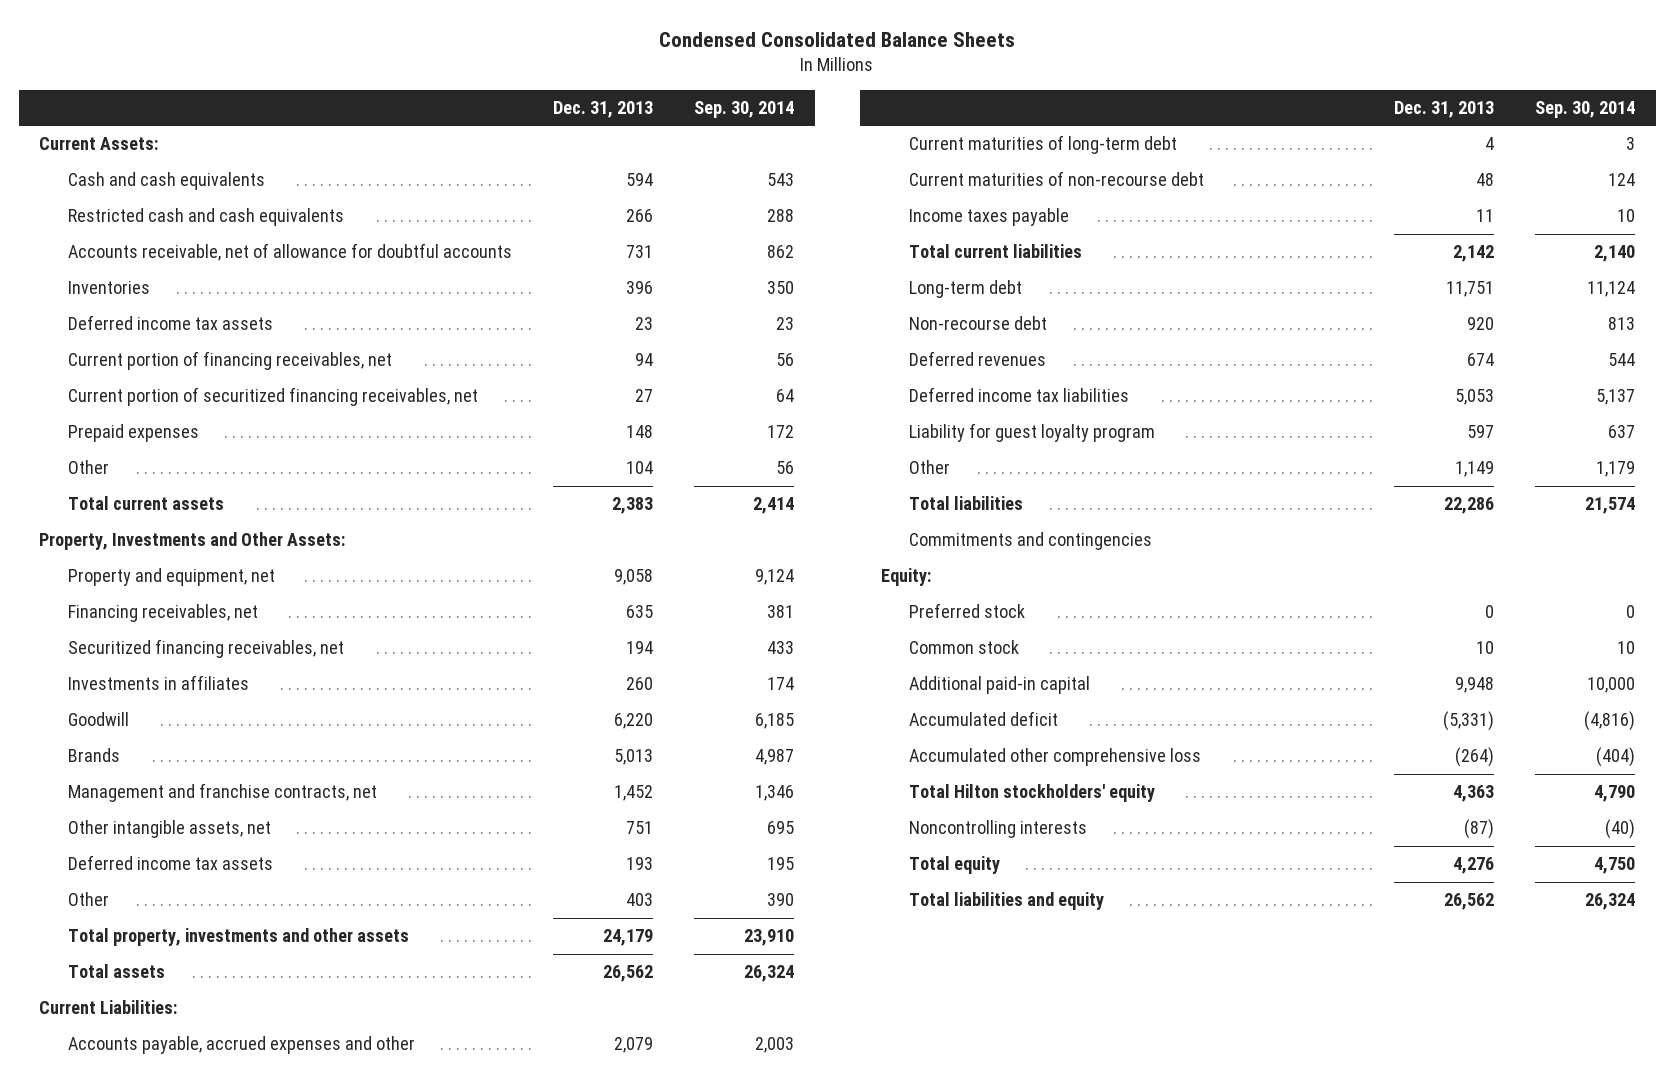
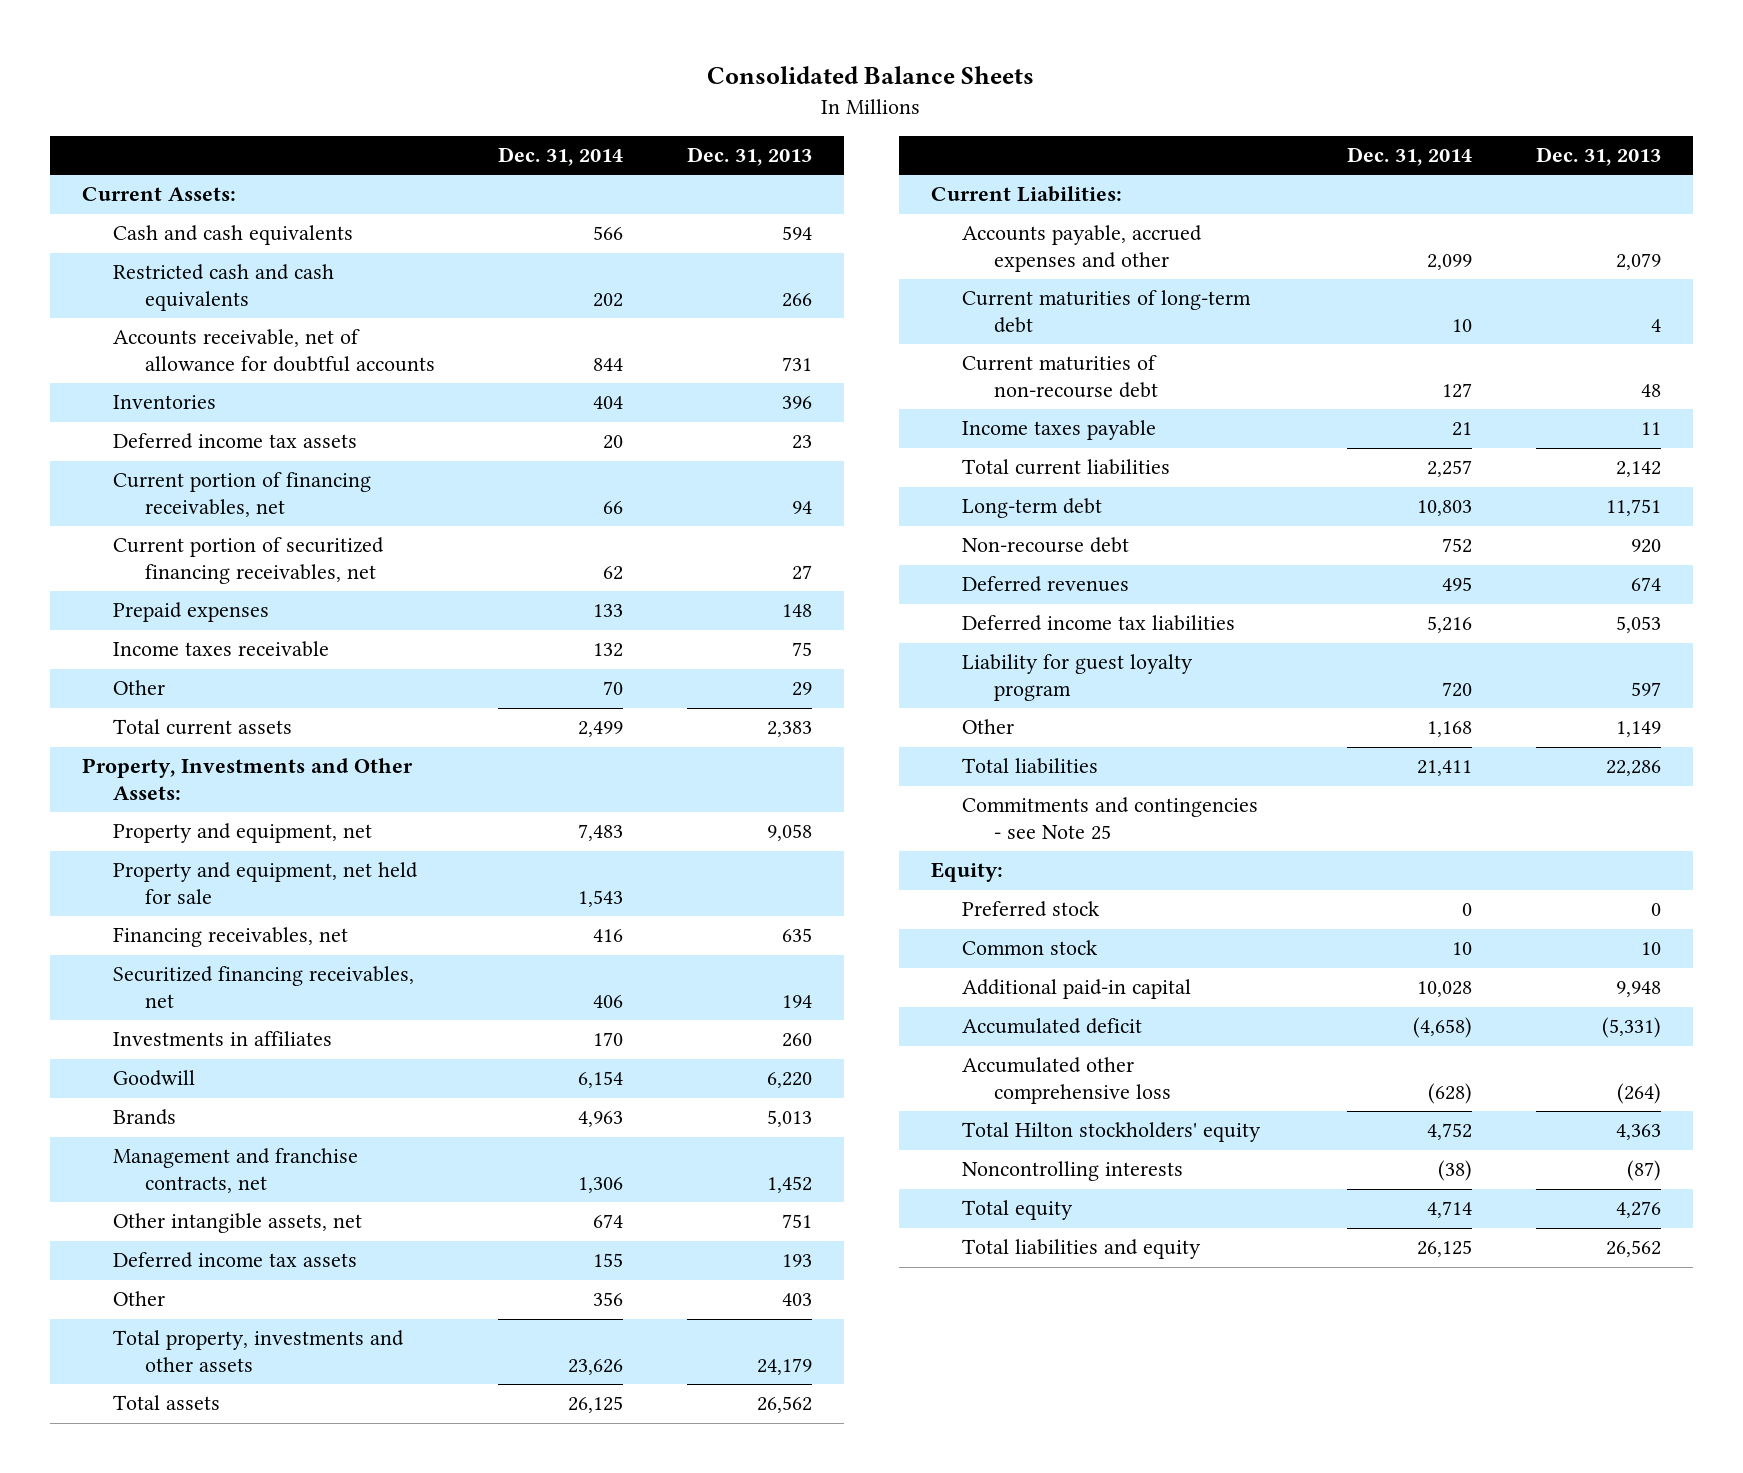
- Condensed Consolidated Balance Sheets
+ Consolidated Balance Sheets
- | Dec. 31, 2013 | Sep. 30, 2014
+ | Dec. 31, 2014 | Dec. 31, 2013
- Other | 104 | 56
+ Income taxes receivable | 132 | 75
+ Other | 70 | 29
+ Property and equipment, net held for sale | 1,543 |
- Commitments and contingencies
+ Commitments and contingencies - see Note 25

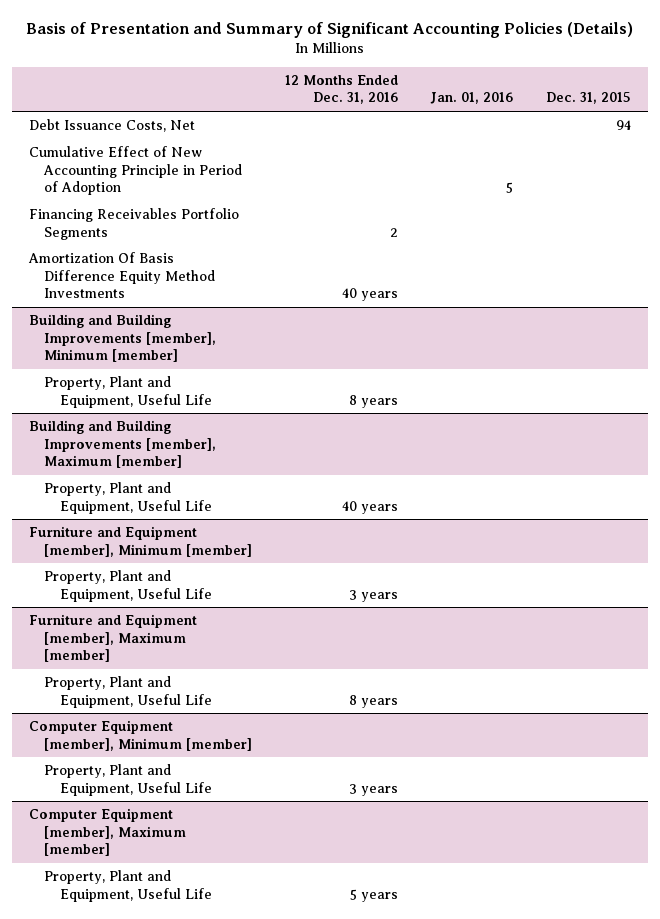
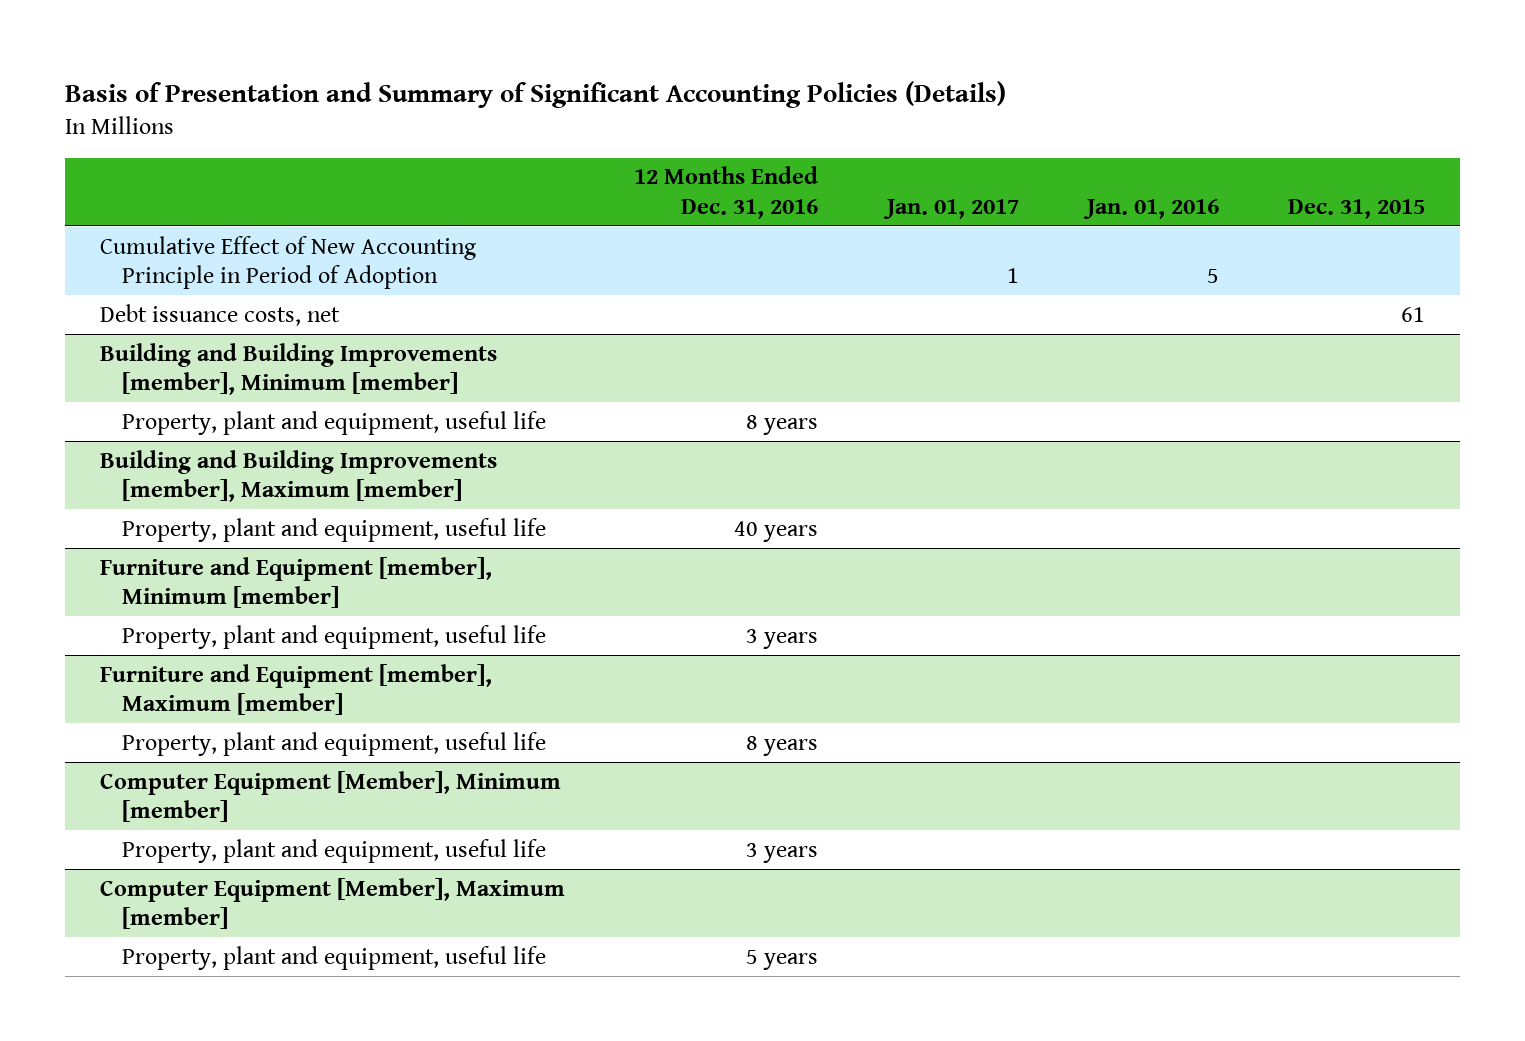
- | 12 Months Ended Dec. 31, 2016 | Jan. 01, 2016 | Dec. 31, 2015
+ | 12 Months Ended Dec. 31, 2016 | Jan. 01, 2017 | Jan. 01, 2016 | Dec. 31, 2015
- Debt Issuance Costs, Net | | | 94
- Financing Receivables Portfolio Segments | 2 | |
- Amortization Of Basis Difference Equity Method Investments | 40 years | |
+ Debt issuance costs, net | | | | 61
@ Building and Building Improvements [member], Minimum [member]
- Property, Plant and Equipment, Useful Life | 8 years | |
+ Property, plant and equipment, useful life | 8 years | | |
@ Building and Building Improvements [member], Maximum [member]
- Property, Plant and Equipment, Useful Life | 40 years | |
+ Property, plant and equipment, useful life | 40 years | | |
@ Furniture and Equipment [member], Minimum [member]
- Property, Plant and Equipment, Useful Life | 3 years | |
+ Property, plant and equipment, useful life | 3 years | | |
@ Furniture and Equipment [member], Maximum [member]
- Property, Plant and Equipment, Useful Life | 8 years | |
- Computer Equipment [member], Minimum [member]
- Property, Plant and Equipment, Useful Life | 3 years | |
- Computer Equipment [member], Maximum [member]
- Property, Plant and Equipment, Useful Life | 5 years | |
@ Furniture and Equipment [member], Maximum [member]
+ Property, plant and equipment, useful life | 8 years | | |
+ Computer Equipment [Member], Minimum [member]
+ Property, plant and equipment, useful life | 3 years | | |
+ Computer Equipment [Member], Maximum [member]
+ Property, plant and equipment, useful life | 5 years | | |

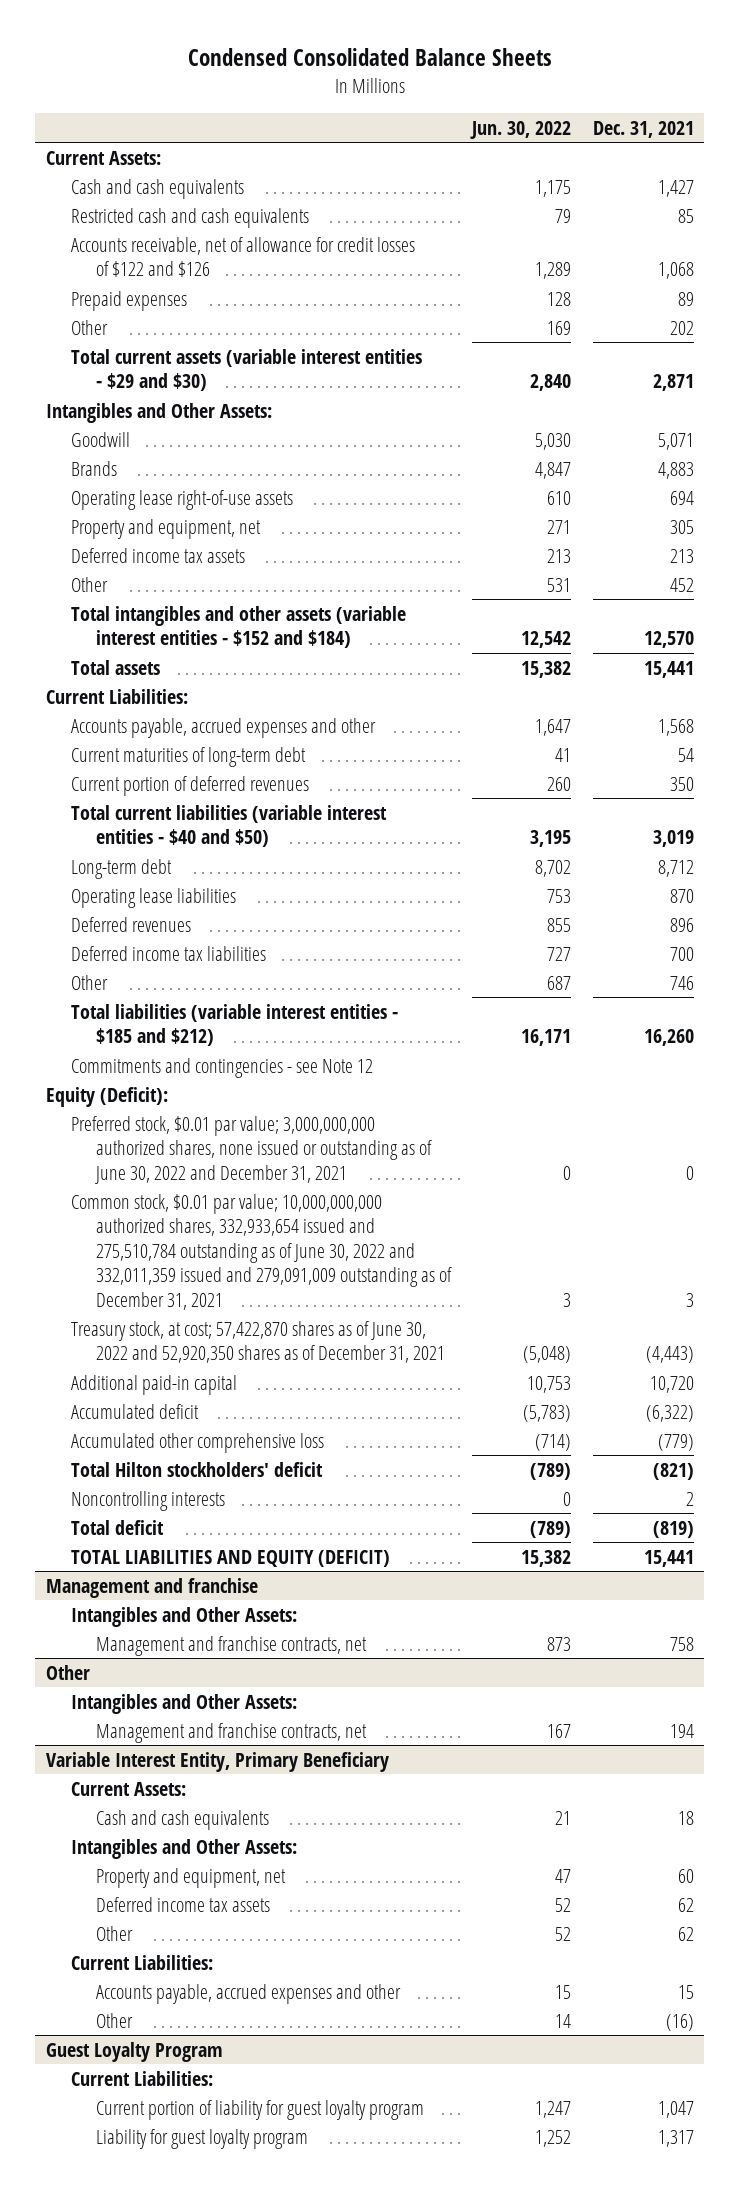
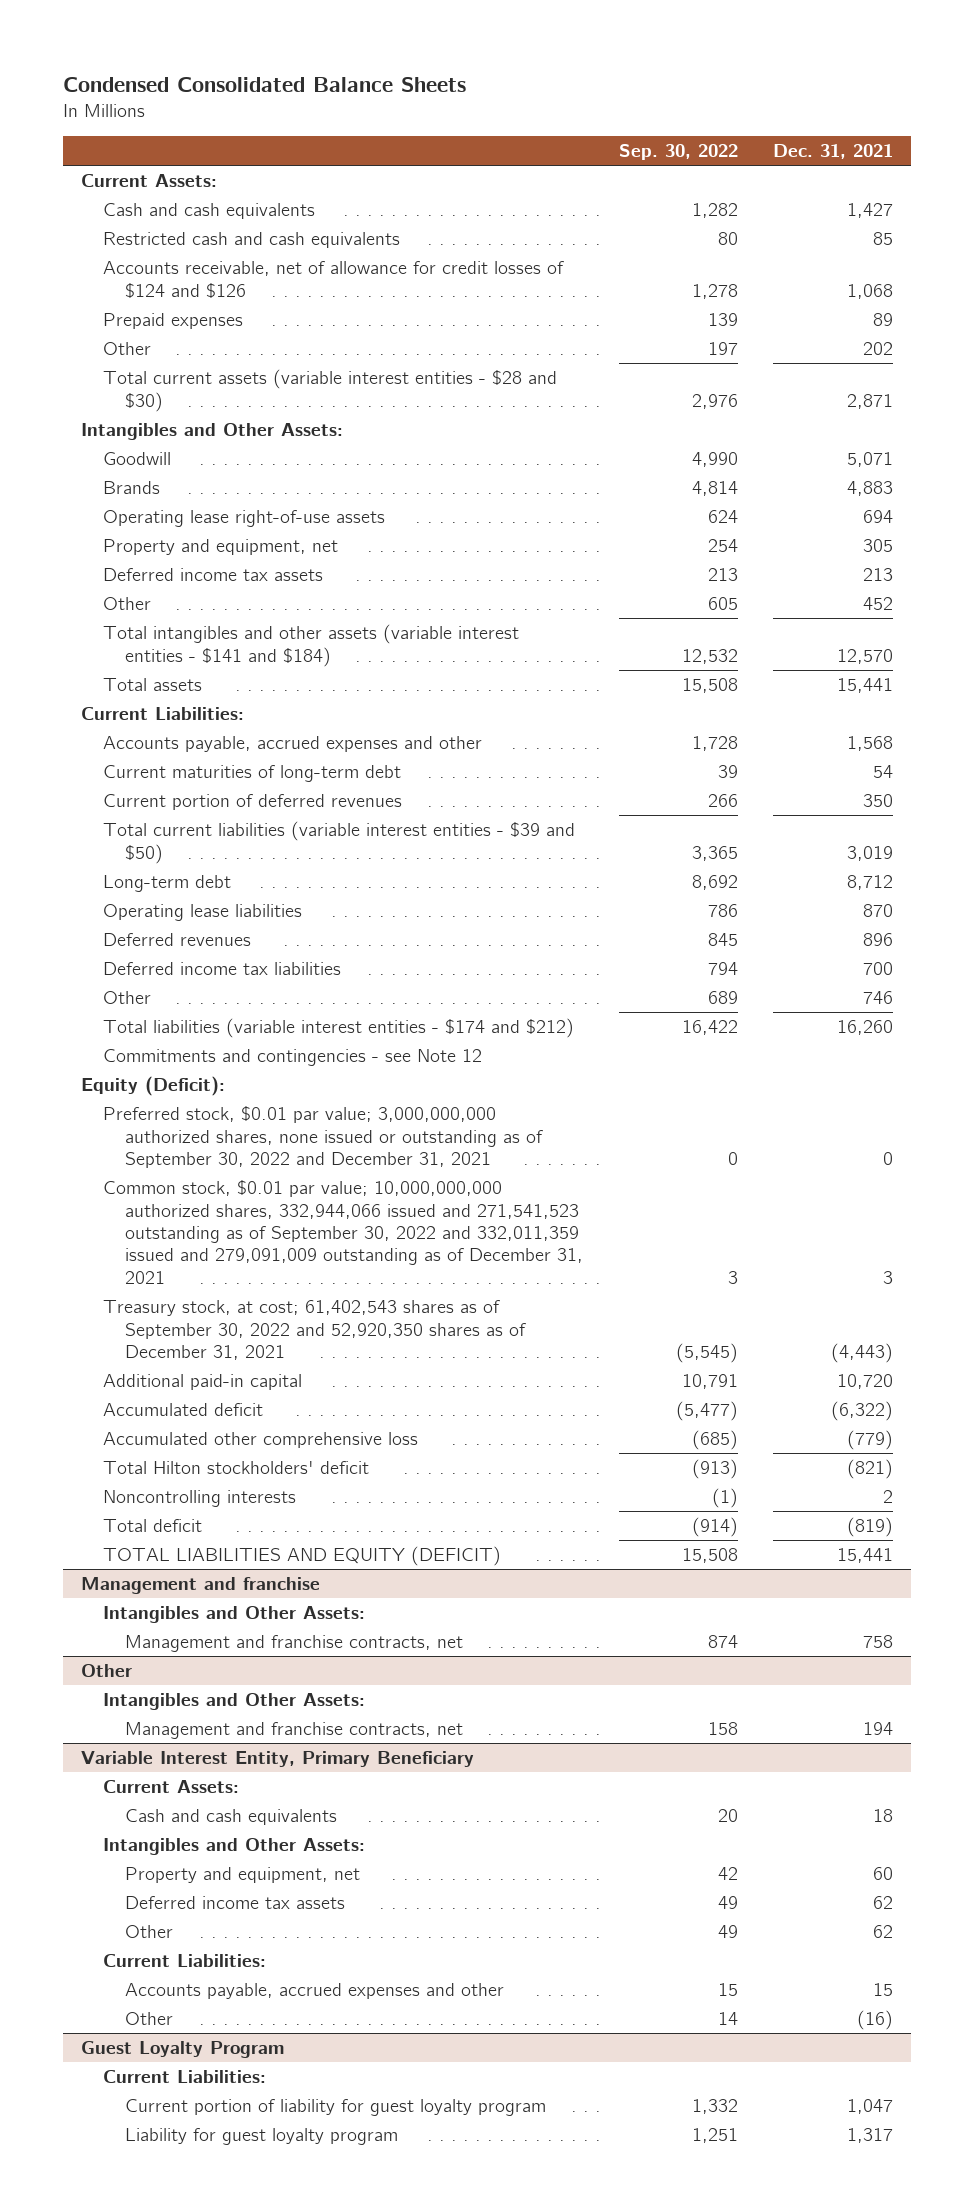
- | Jun. 30, 2022 | Dec. 31, 2021
+ | Sep. 30, 2022 | Dec. 31, 2021
- Accounts receivable, net of allowance for credit losses of $122 and $126 | 1,289 | 1,068
+ Accounts receivable, net of allowance for credit losses of $124 and $126 | 1,278 | 1,068
- Total current assets (variable interest entities - $29 and $30) | 2,840 | 2,871
+ Total current assets (variable interest entities - $28 and $30) | 2,976 | 2,871
- Total intangibles and other assets (variable interest entities - $152 and $184) | 12,542 | 12,570
+ Total intangibles and other assets (variable interest entities - $141 and $184) | 12,532 | 12,570
- Total current liabilities (variable interest entities - $40 and $50) | 3,195 | 3,019
+ Total current liabilities (variable interest entities - $39 and $50) | 3,365 | 3,019
- Total liabilities (variable interest entities - $185 and $212) | 16,171 | 16,260
+ Total liabilities (variable interest entities - $174 and $212) | 16,422 | 16,260
- Preferred stock, $0.01 par value; 3,000,000,000 authorized shares, none issued or outstanding as of June 30, 2022 and December 31, 2021 | 0 | 0
- Common stock, $0.01 par value; 10,000,000,000 authorized shares, 332,933,654 issued and 275,510,784 outstanding as of June 30, 2022 and 332,011,359 issued and 279,091,009 outstanding as of December 31, 2021 | 3 | 3
- Treasury stock, at cost; 57,422,870 shares as of June 30, 2022 and 52,920,350 shares as of December 31, 2021 | (5,048) | (4,443)
+ Preferred stock, $0.01 par value; 3,000,000,000 authorized shares, none issued or outstanding as of September 30, 2022 and December 31, 2021 | 0 | 0
+ Common stock, $0.01 par value; 10,000,000,000 authorized shares, 332,944,066 issued and 271,541,523 outstanding as of September 30, 2022 and 332,011,359 issued and 279,091,009 outstanding as of December 31, 2021 | 3 | 3
+ Treasury stock, at cost; 61,402,543 shares as of September 30, 2022 and 52,920,350 shares as of December 31, 2021 | (5,545) | (4,443)

